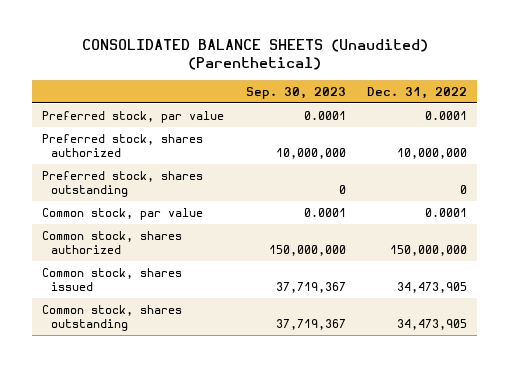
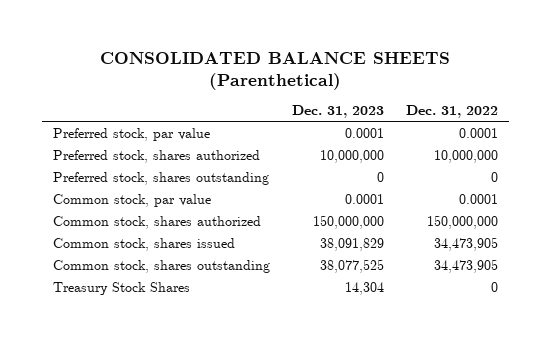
- CONSOLIDATED BALANCE SHEETS (Unaudited) (Parenthetical)
+ CONSOLIDATED BALANCE SHEETS (Parenthetical)
- | Sep. 30, 2023 | Dec. 31, 2022
+ | Dec. 31, 2023 | Dec. 31, 2022
+ Treasury Stock Shares | 14,304 | 0

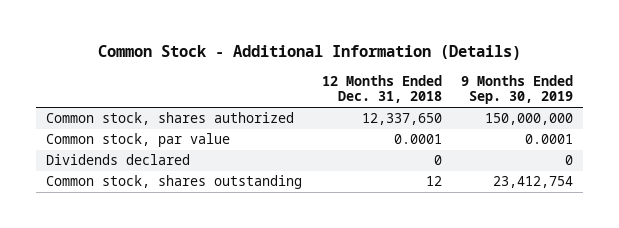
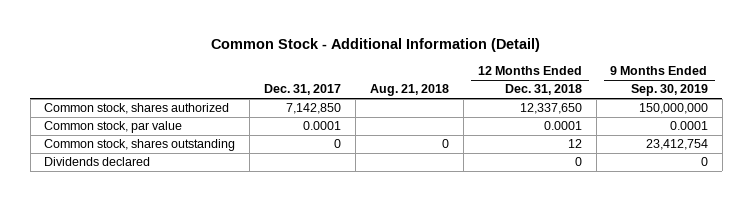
- Common Stock - Additional Information (Details)
+ Common Stock - Additional Information (Detail)
- | 12 Months Ended Dec. 31, 2018 | 9 Months Ended Sep. 30, 2019
+ | Dec. 31, 2017 | Aug. 21, 2018 | 12 Months Ended Dec. 31, 2018 | 9 Months Ended Sep. 30, 2019
moved down: Dividends declared | | | 0 | 0

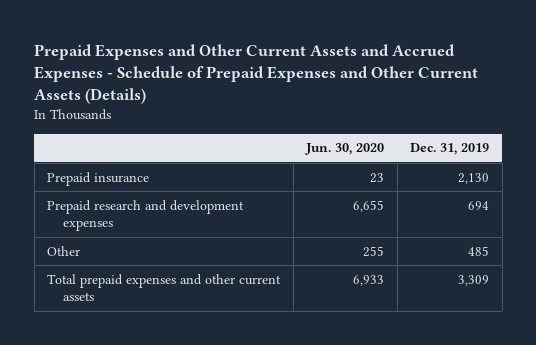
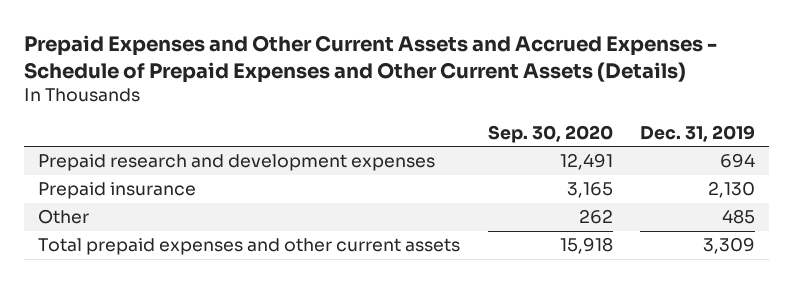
- | Jun. 30, 2020 | Dec. 31, 2019
+ | Sep. 30, 2020 | Dec. 31, 2019
moved down: Prepaid insurance | 3,165 | 2,130

